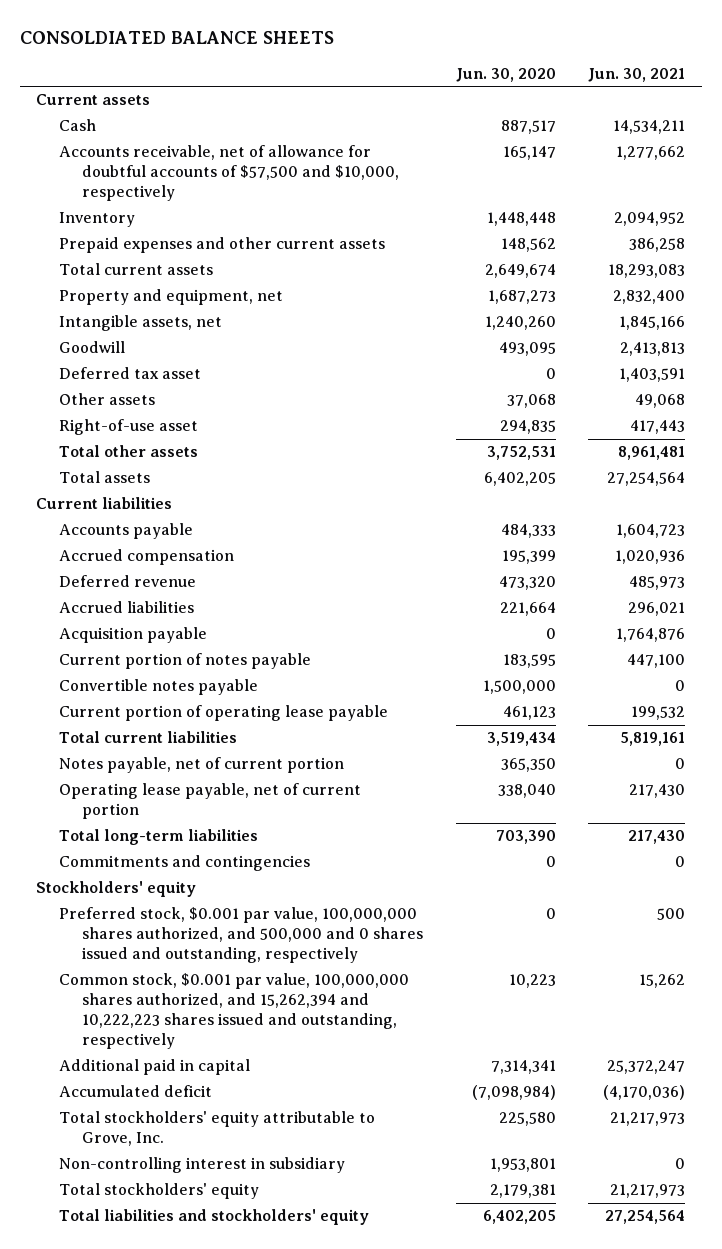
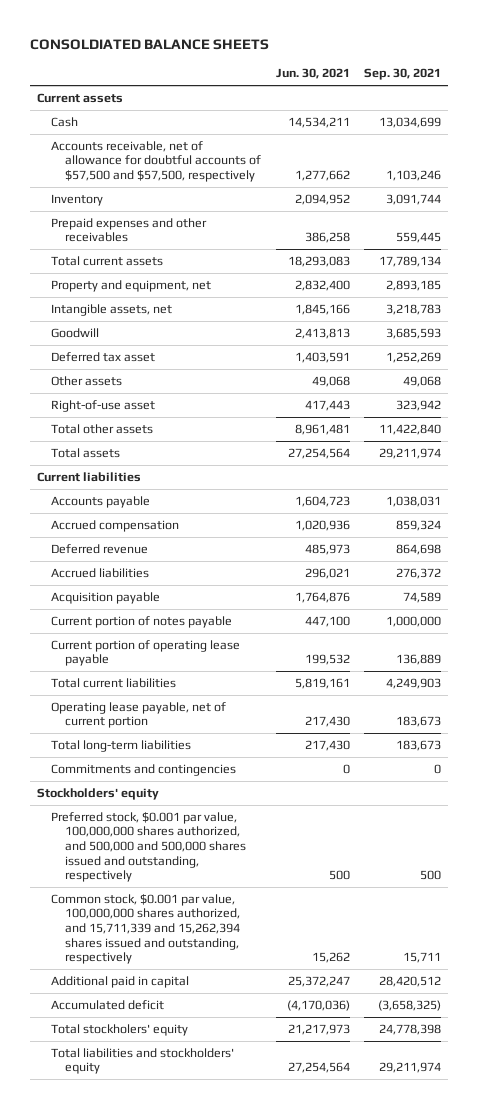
- | Jun. 30, 2020 | Jun. 30, 2021
+ | Jun. 30, 2021 | Sep. 30, 2021
- Accounts receivable, net of allowance for doubtful accounts of $57,500 and $10,000, respectively | 165,147 | 1,277,662
+ Accounts receivable, net of allowance for doubtful accounts of $57,500 and $57,500, respectively | 1,277,662 | 1,103,246
- Prepaid expenses and other current assets | 148,562 | 386,258
+ Prepaid expenses and other receivables | 386,258 | 559,445
- Convertible notes payable | 1,500,000 | 0
- Notes payable, net of current portion | 365,350 | 0
- Preferred stock, $0.001 par value, 100,000,000 shares authorized, and 500,000 and 0 shares issued and outstanding, respectively | 0 | 500
- Common stock, $0.001 par value, 100,000,000 shares authorized, and 15,262,394 and 10,222,223 shares issued and outstanding, respectively | 10,223 | 15,262
+ Preferred stock, $0.001 par value, 100,000,000 shares authorized, and 500,000 and 500,000 shares issued and outstanding, respectively | 500 | 500
+ Common stock, $0.001 par value, 100,000,000 shares authorized, and 15,711,339 and 15,262,394 shares issued and outstanding, respectively | 15,262 | 15,711
- Total stockholders' equity attributable to Grove, Inc. | 225,580 | 21,217,973
- Non-controlling interest in subsidiary | 1,953,801 | 0
- Total stockholders' equity | 2,179,381 | 21,217,973
+ Total stockholers' equity | 21,217,973 | 24,778,398

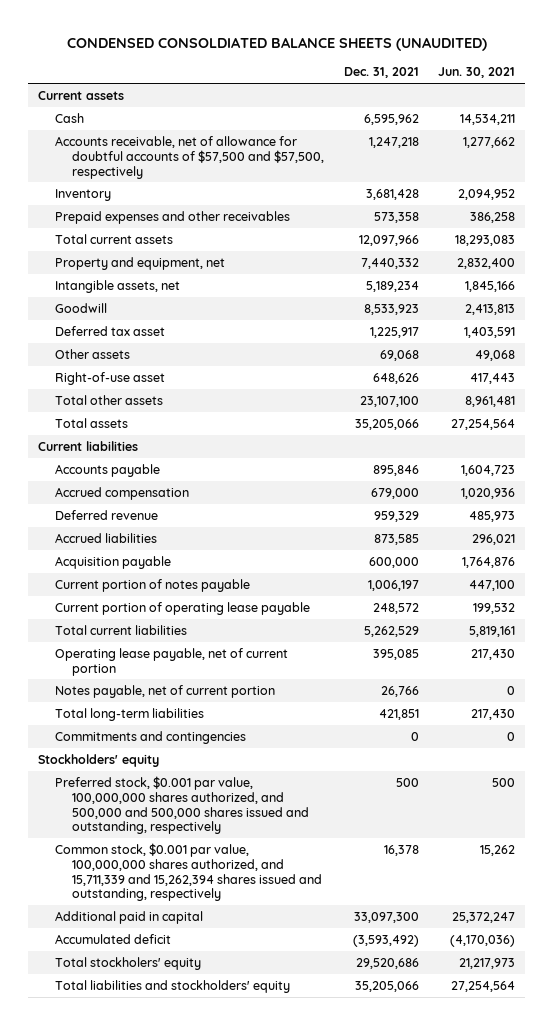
- CONSOLDIATED BALANCE SHEETS
+ CONDENSED CONSOLDIATED BALANCE SHEETS (UNAUDITED)
- | Jun. 30, 2021 | Sep. 30, 2021
+ | Dec. 31, 2021 | Jun. 30, 2021
+ Notes payable, net of current portion | 26,766 | 0

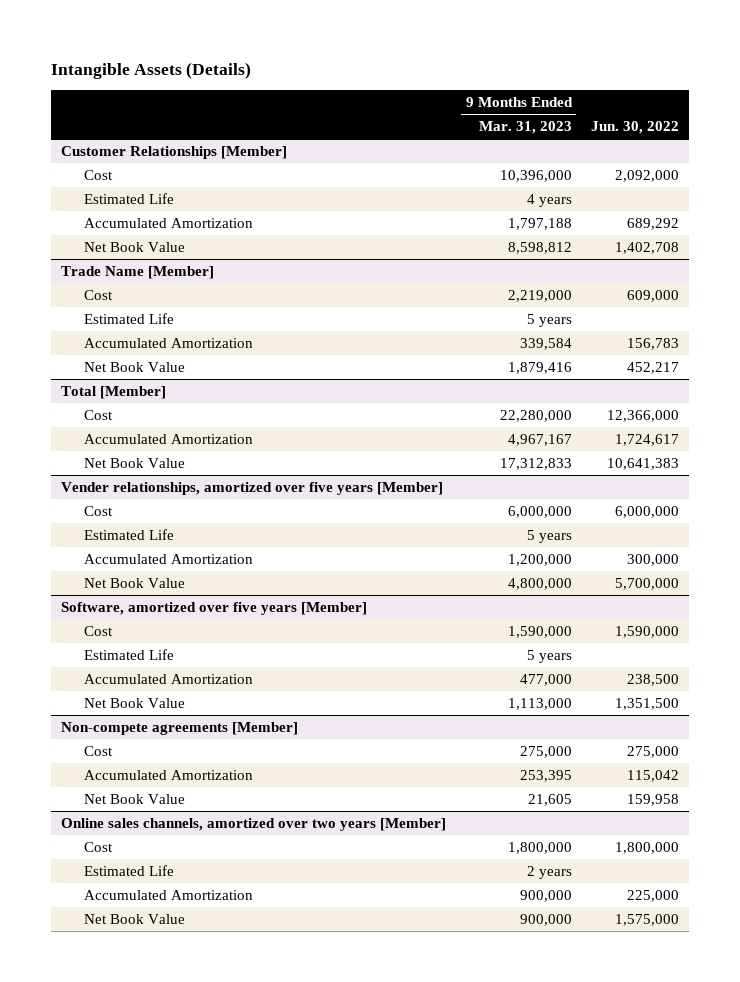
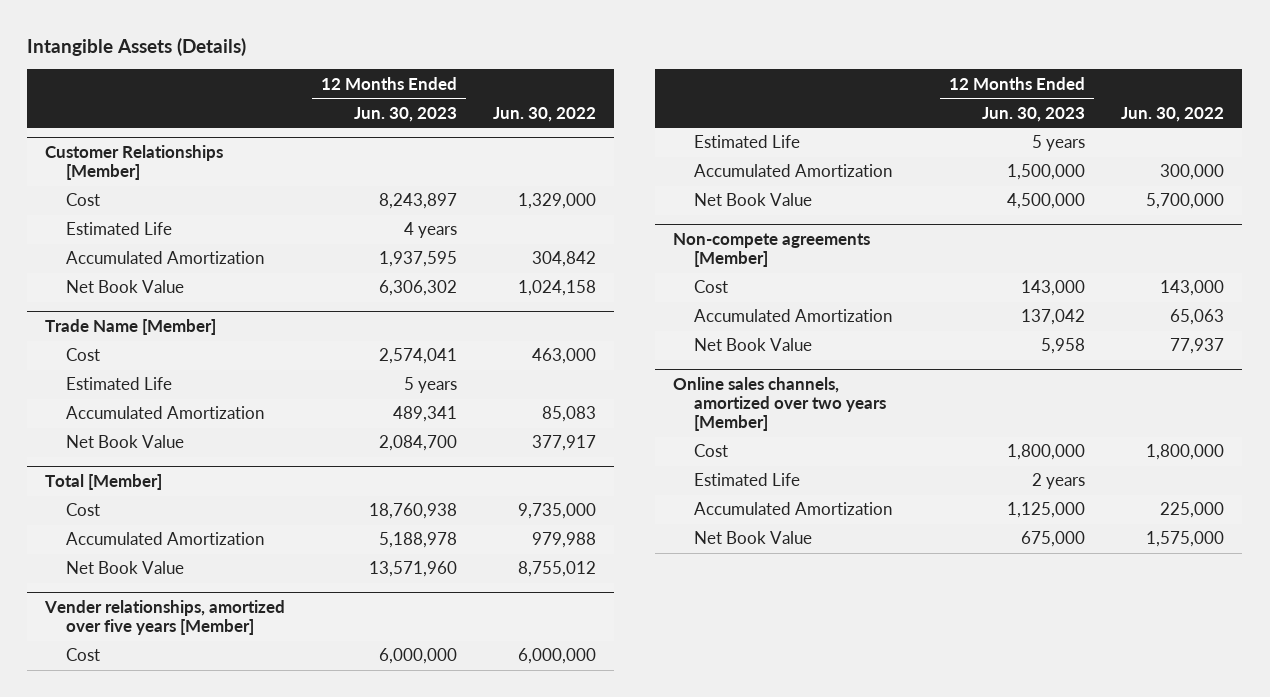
- | 9 Months Ended Mar. 31, 2023 | Jun. 30, 2022
+ | 12 Months Ended Jun. 30, 2023 | Jun. 30, 2022
@ Customer Relationships [Member]
- Cost | 10,396,000 | 2,092,000
+ Cost | 8,243,897 | 1,329,000
- Accumulated Amortization | 1,797,188 | 689,292
- Net Book Value | 8,598,812 | 1,402,708
+ Accumulated Amortization | 1,937,595 | 304,842
+ Net Book Value | 6,306,302 | 1,024,158
@ Trade Name [Member]
- Cost | 2,219,000 | 609,000
+ Cost | 2,574,041 | 463,000
- Accumulated Amortization | 339,584 | 156,783
- Net Book Value | 1,879,416 | 452,217
+ Accumulated Amortization | 489,341 | 85,083
+ Net Book Value | 2,084,700 | 377,917
@ Total [Member]
- Cost | 22,280,000 | 12,366,000
- Accumulated Amortization | 4,967,167 | 1,724,617
- Net Book Value | 17,312,833 | 10,641,383
+ Cost | 18,760,938 | 9,735,000
+ Accumulated Amortization | 5,188,978 | 979,988
+ Net Book Value | 13,571,960 | 8,755,012
- Software, amortized over five years [Member]
- Cost | 1,590,000 | 1,590,000
- Estimated Life | 5 years |
- Accumulated Amortization | 477,000 | 238,500
- Net Book Value | 1,113,000 | 1,351,500
@ Non-compete agreements [Member]
- Cost | 275,000 | 275,000
- Accumulated Amortization | 253,395 | 115,042
- Net Book Value | 21,605 | 159,958
+ Cost | 143,000 | 143,000
+ Accumulated Amortization | 137,042 | 65,063
+ Net Book Value | 5,958 | 77,937

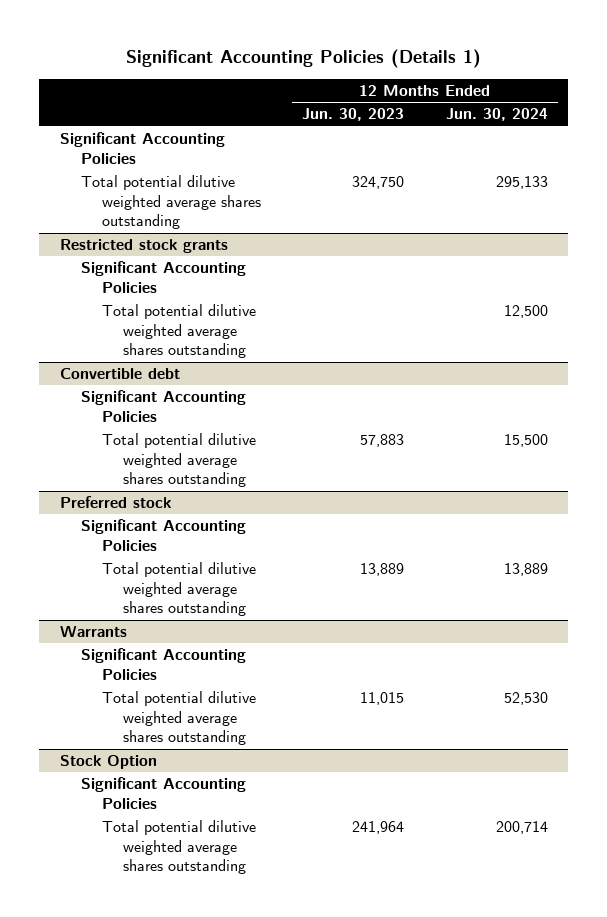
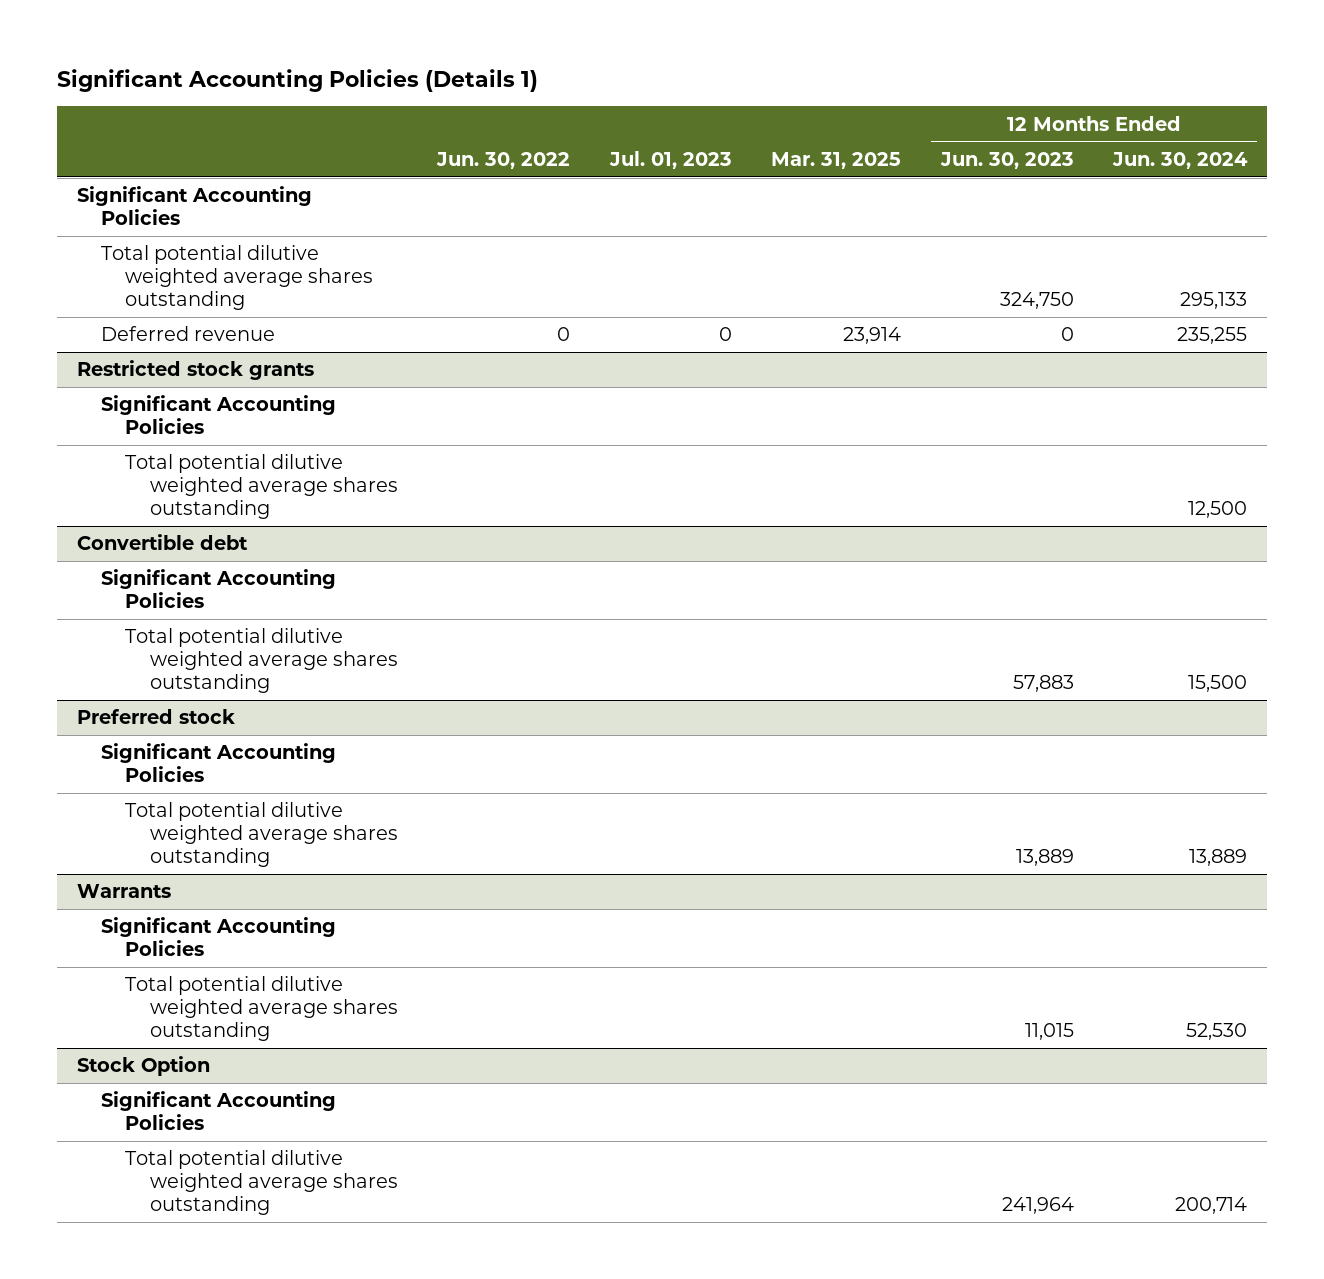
- | 12 Months Ended Jun. 30, 2023 | 12 Months Ended Jun. 30, 2024
+ | Jun. 30, 2022 | Jul. 01, 2023 | Mar. 31, 2025 | 12 Months Ended Jun. 30, 2023 | 12 Months Ended Jun. 30, 2024
+ Deferred revenue | 0 | 0 | 23,914 | 0 | 235,255

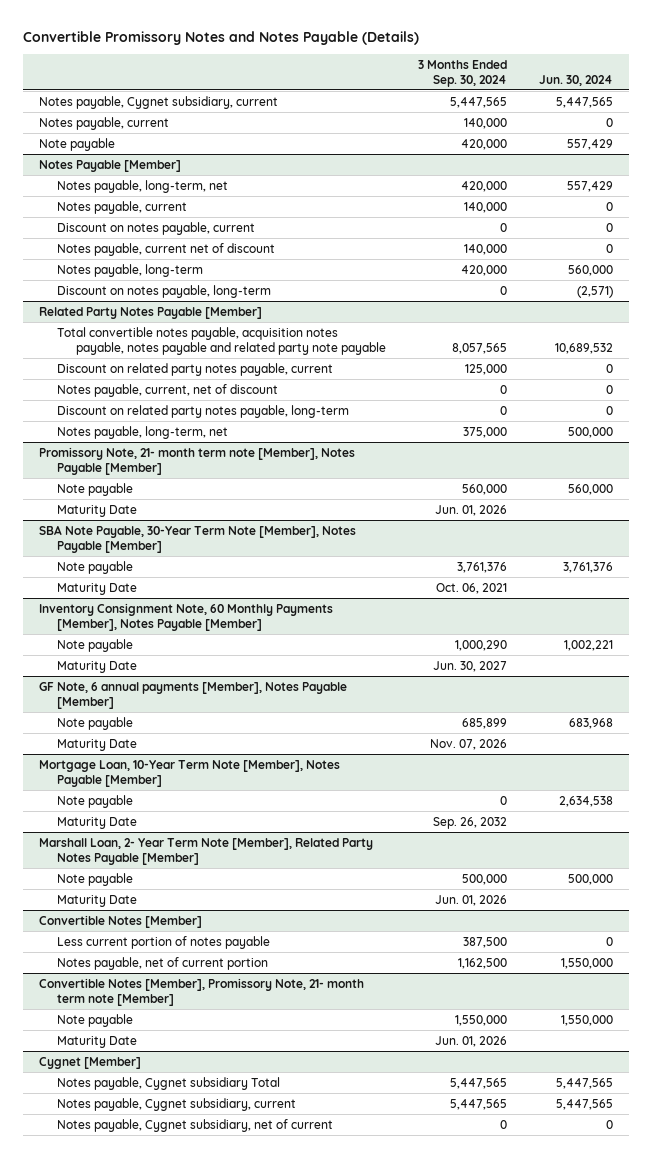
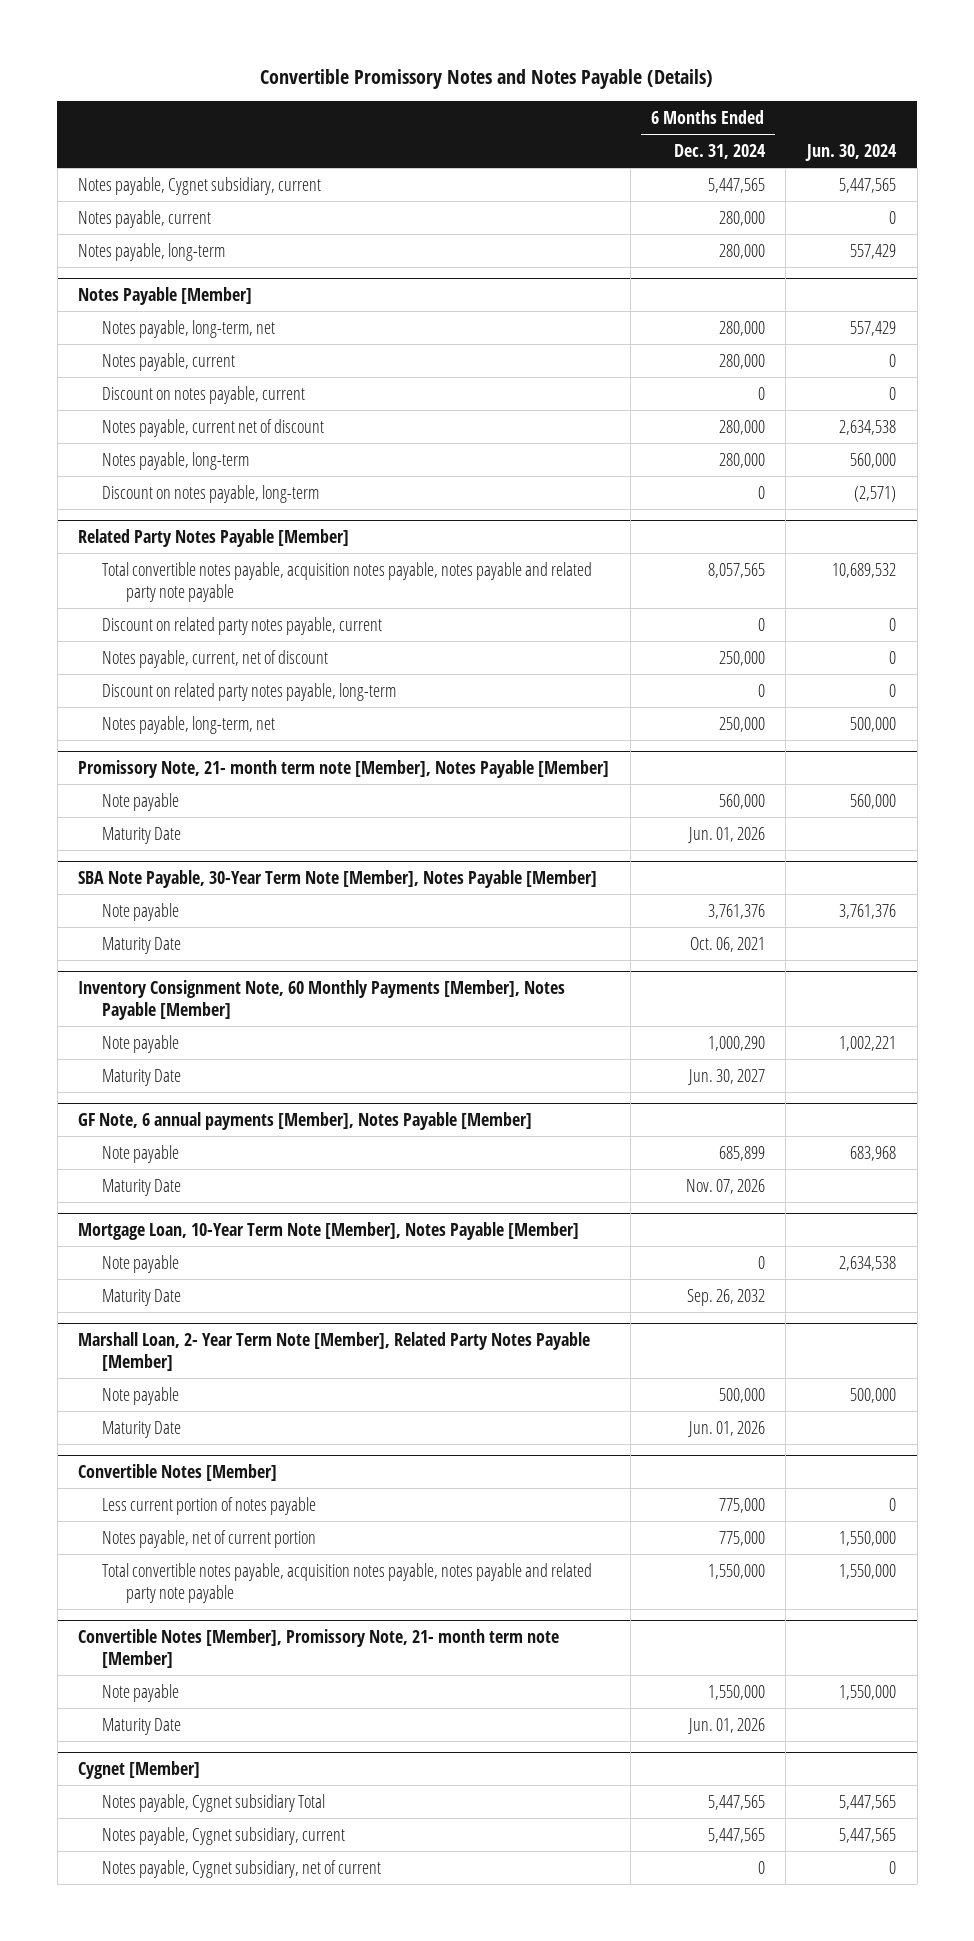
- | 3 Months Ended Sep. 30, 2024 | Jun. 30, 2024
+ | 6 Months Ended Dec. 31, 2024 | Jun. 30, 2024
- Note payable | 420,000 | 557,429
+ Notes payable, long-term | 280,000 | 557,429
@ Notes Payable [Member]
- Notes payable, current net of discount | 140,000 | 0
+ Notes payable, current net of discount | 280,000 | 2,634,538
@ Convertible Notes [Member]
+ Total convertible notes payable, acquisition notes payable, notes payable and related party note payable | 1,550,000 | 1,550,000

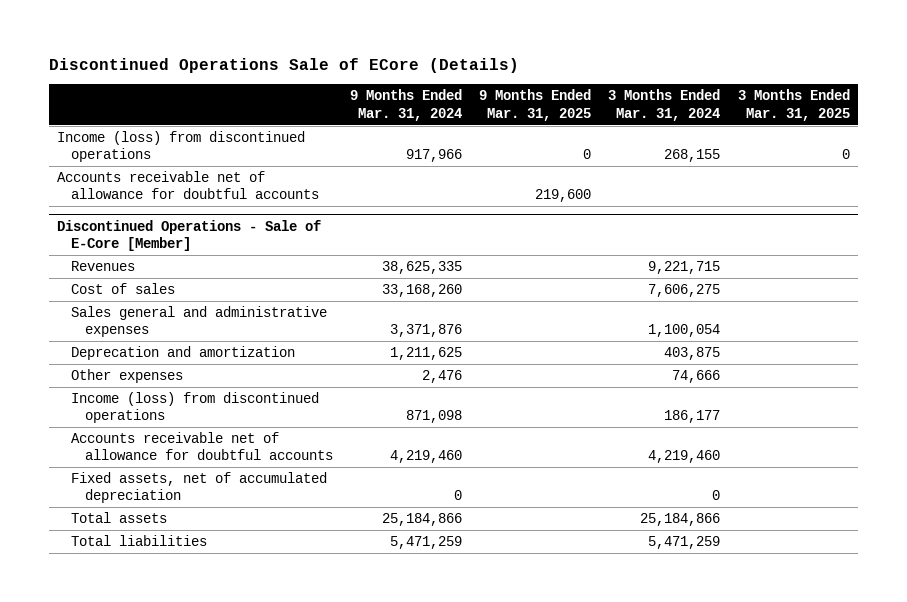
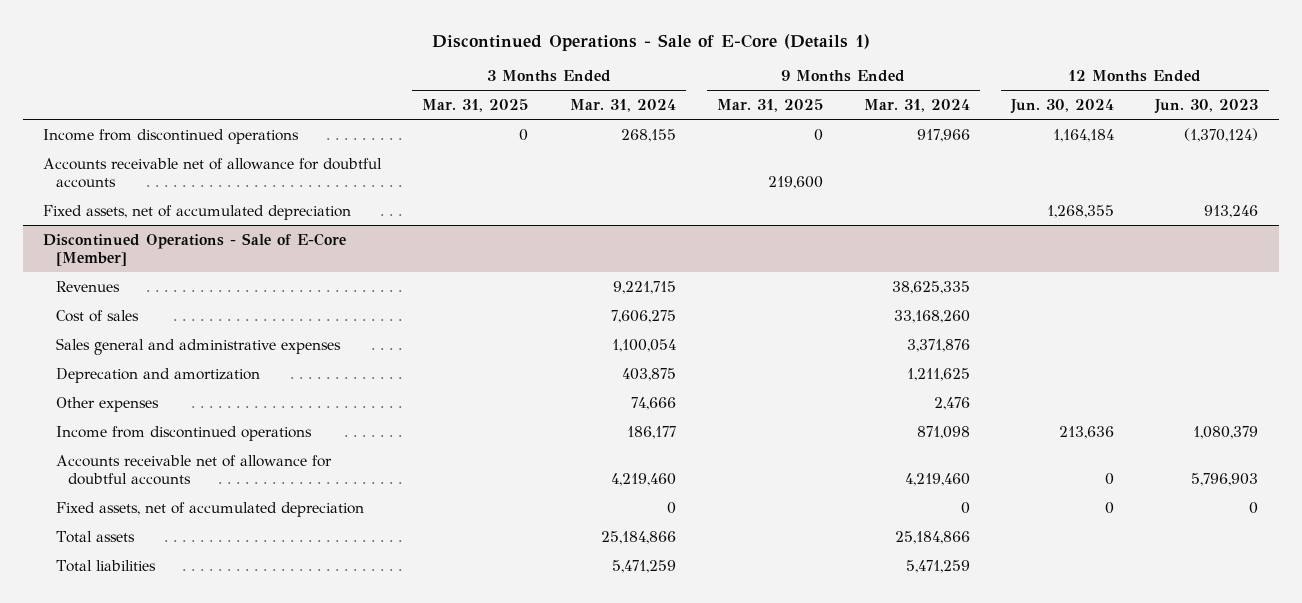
- Discontinued Operations Sale of ECore (Details)
+ Discontinued Operations - Sale of E-Core (Details 1)
- | 9 Months Ended Mar. 31, 2024 | 9 Months Ended Mar. 31, 2025 | 3 Months Ended Mar. 31, 2024 | 3 Months Ended Mar. 31, 2025
+ | 3 Months Ended Mar. 31, 2025 | 3 Months Ended Mar. 31, 2024 | 9 Months Ended Mar. 31, 2025 | 9 Months Ended Mar. 31, 2024 | 12 Months Ended Jun. 30, 2024 | 12 Months Ended Jun. 30, 2023
- Income (loss) from discontinued operations | 917,966 | 0 | 268,155 | 0
+ Income from discontinued operations | 0 | 268,155 | 0 | 917,966 | 1,164,184 | (1,370,124)
+ Fixed assets, net of accumulated depreciation | | | | | 1,268,355 | 913,246
@ Discontinued Operations - Sale of E-Core [Member]
- Income (loss) from discontinued operations | 871,098 | | 186,177 |
+ Income from discontinued operations | | 186,177 | | 871,098 | 213,636 | 1,080,379

